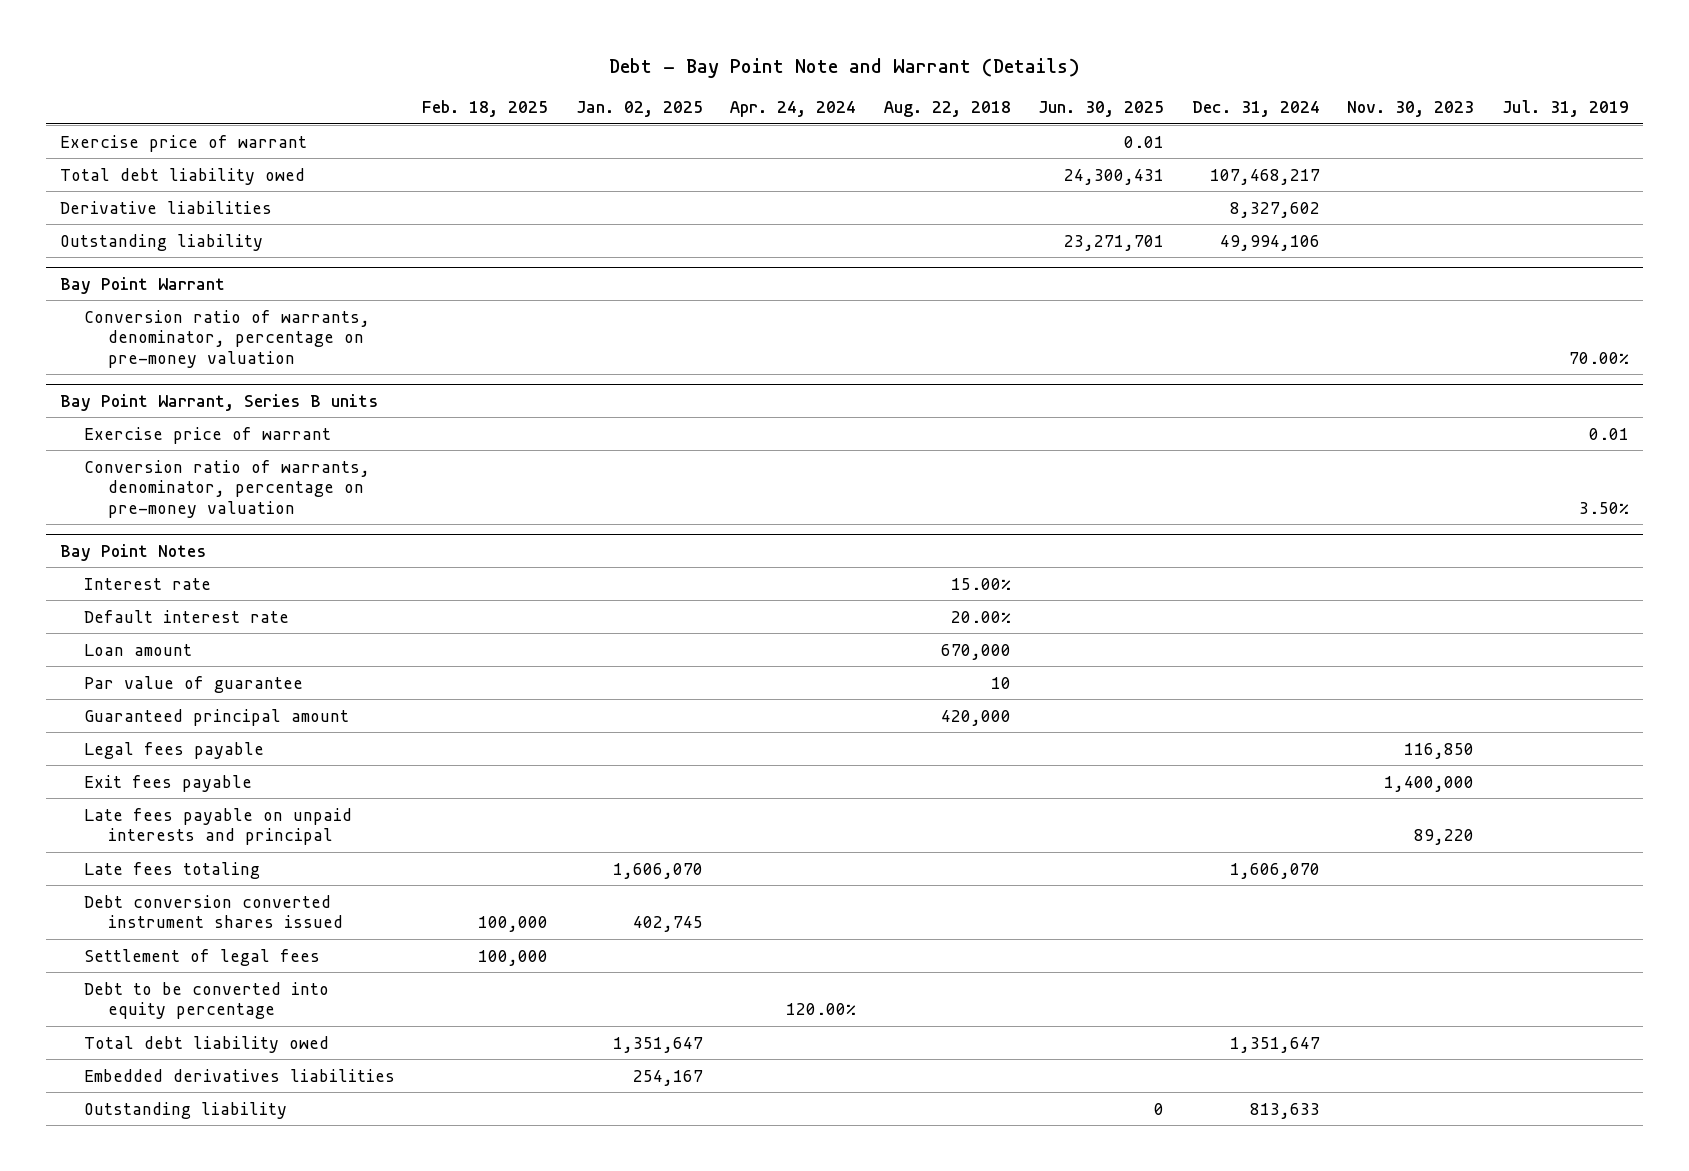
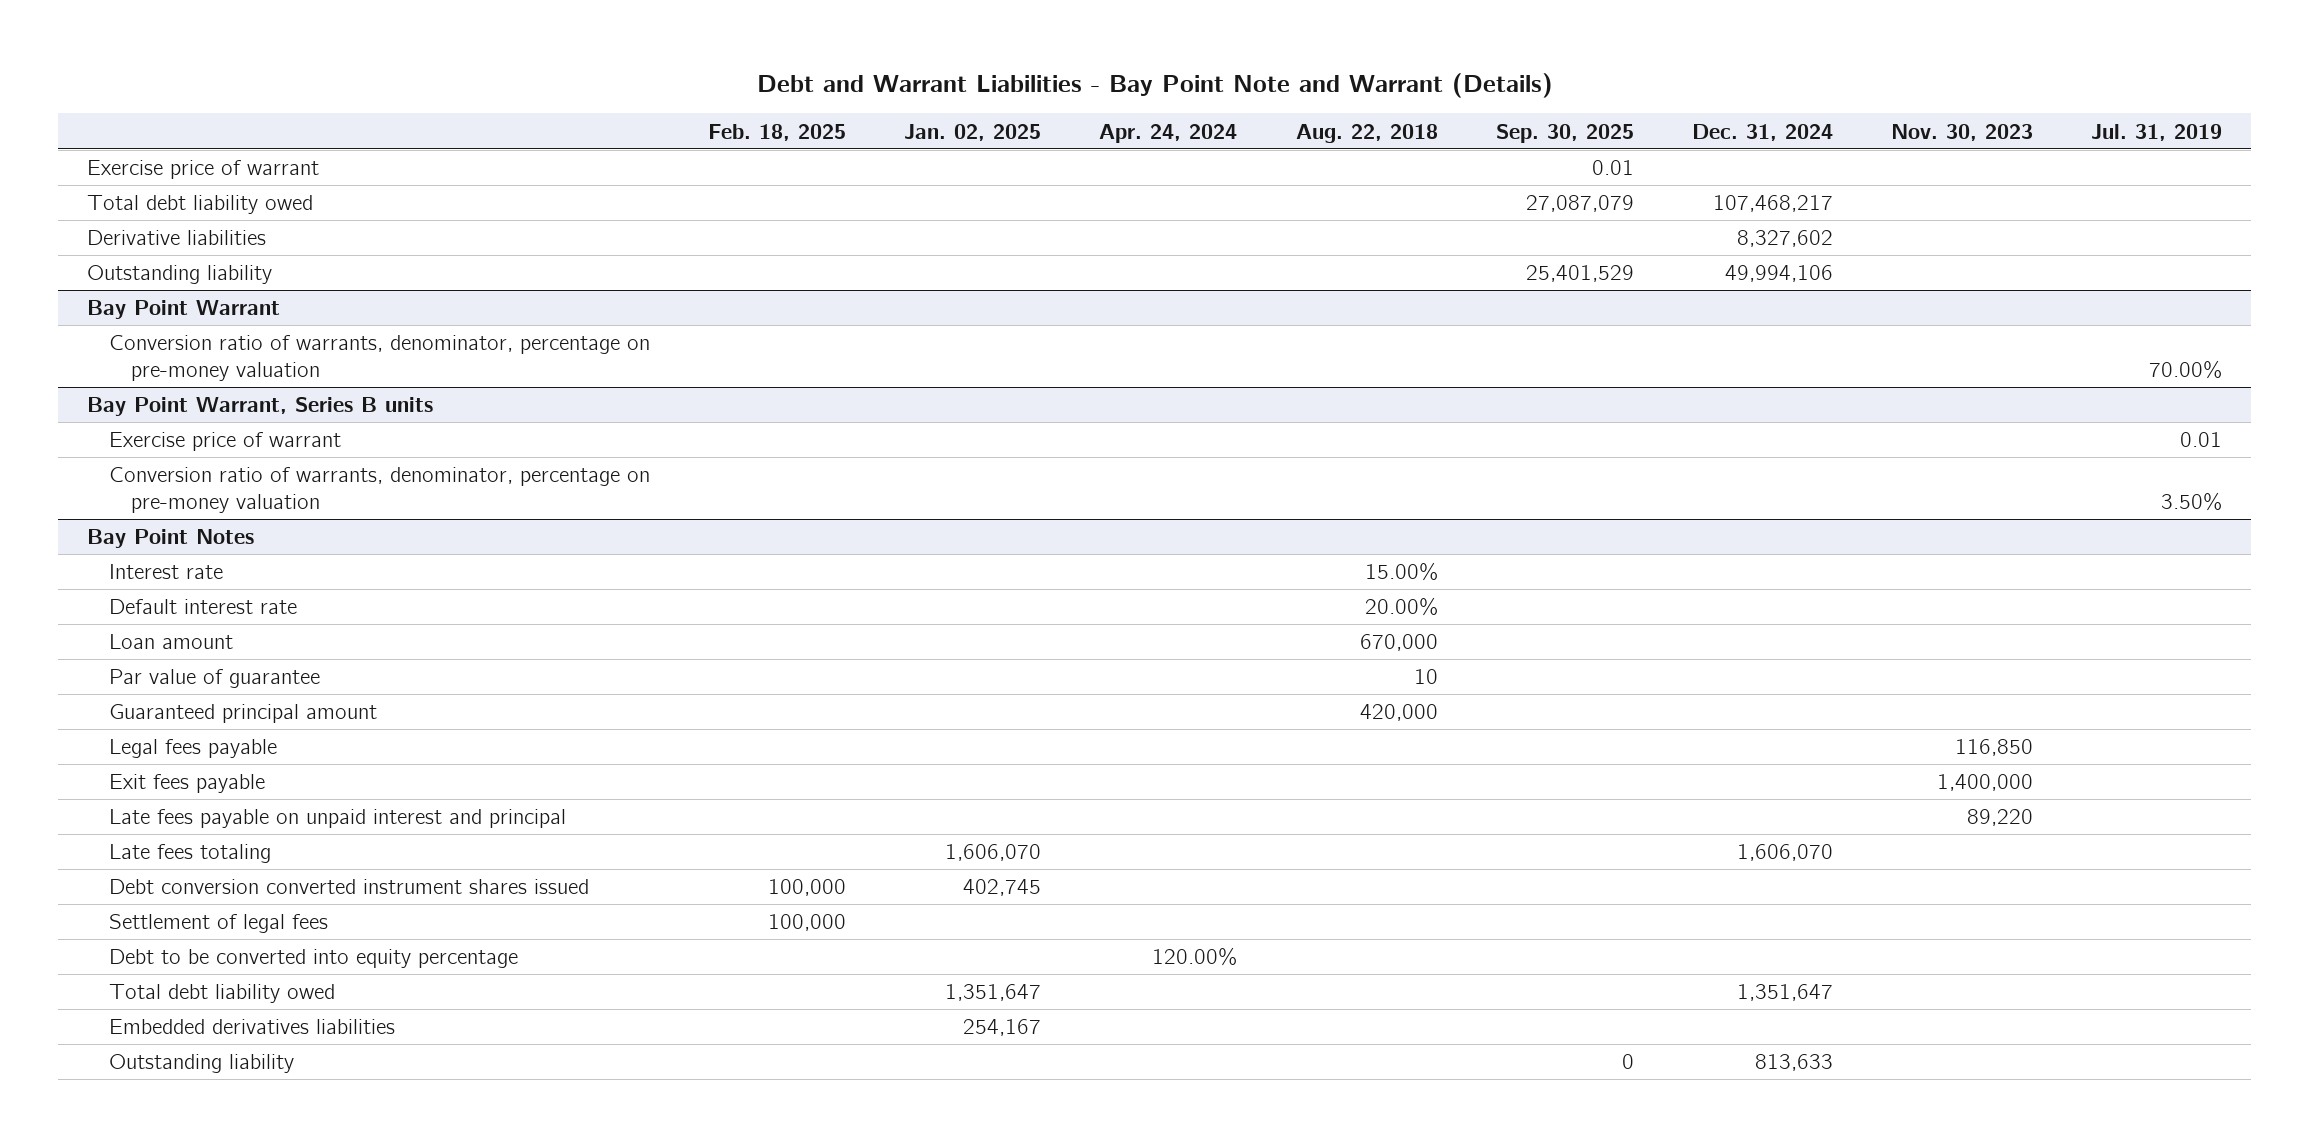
- Debt - Bay Point Note and Warrant (Details)
+ Debt and Warrant Liabilities - Bay Point Note and Warrant (Details)
- | Feb. 18, 2025 | Jan. 02, 2025 | Apr. 24, 2024 | Aug. 22, 2018 | Jun. 30, 2025 | Dec. 31, 2024 | Nov. 30, 2023 | Jul. 31, 2019
+ | Feb. 18, 2025 | Jan. 02, 2025 | Apr. 24, 2024 | Aug. 22, 2018 | Sep. 30, 2025 | Dec. 31, 2024 | Nov. 30, 2023 | Jul. 31, 2019
@ Bay Point Notes
- Late fees payable on unpaid interests and principal | | | | | | | 89,220 |
+ Late fees payable on unpaid interest and principal | | | | | | | 89,220 |

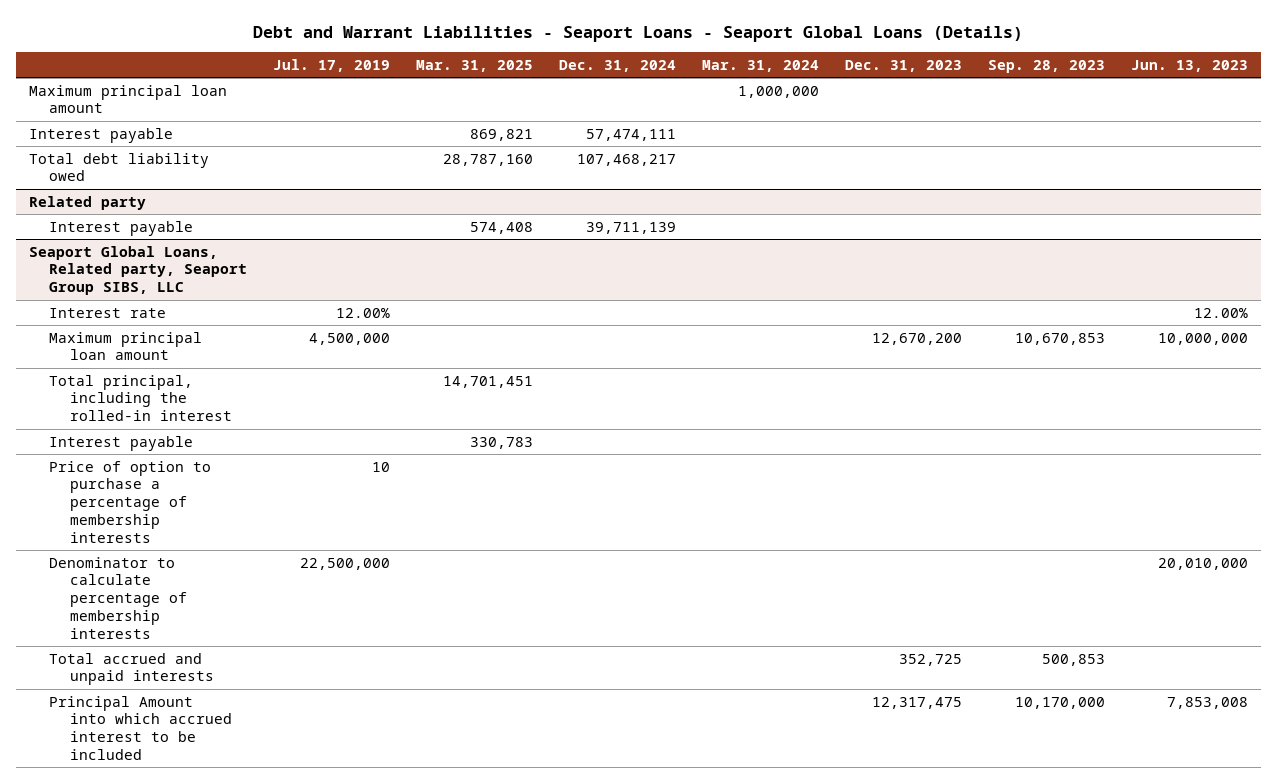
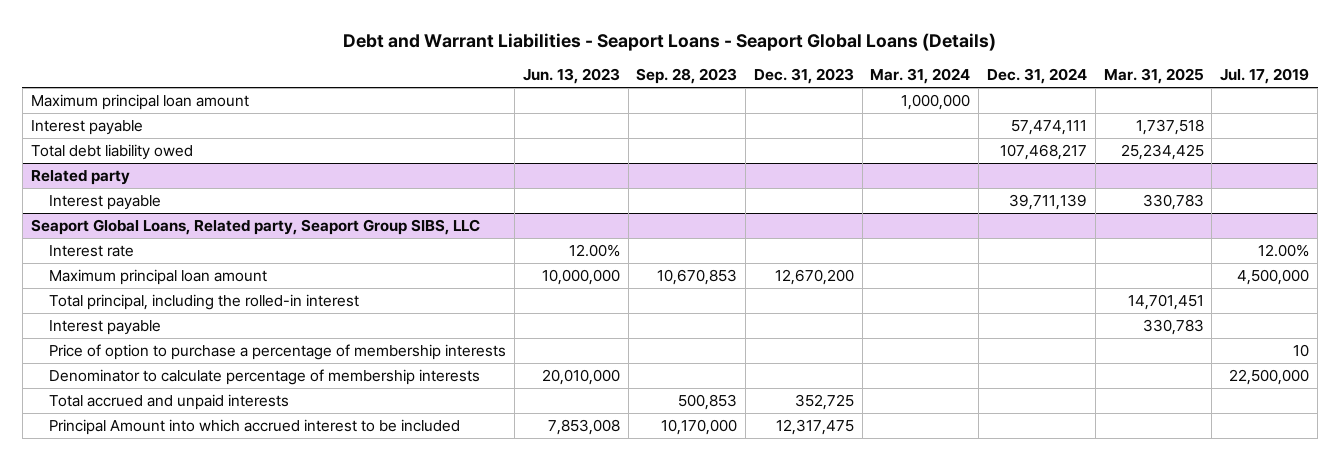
- | Jul. 17, 2019 | Mar. 31, 2025 | Dec. 31, 2024 | Mar. 31, 2024 | Dec. 31, 2023 | Sep. 28, 2023 | Jun. 13, 2023
+ | Jun. 13, 2023 | Sep. 28, 2023 | Dec. 31, 2023 | Mar. 31, 2024 | Dec. 31, 2024 | Mar. 31, 2025 | Jul. 17, 2019
- Interest payable | | 869,821 | 57,474,111 | | | |
- Total debt liability owed | | 28,787,160 | 107,468,217 | | | |
+ Interest payable | | | | | 57,474,111 | 1,737,518 |
+ Total debt liability owed | | | | | 107,468,217 | 25,234,425 |
@ Related party
- Interest payable | | 574,408 | 39,711,139 | | | |
+ Interest payable | | | | | 39,711,139 | 330,783 |

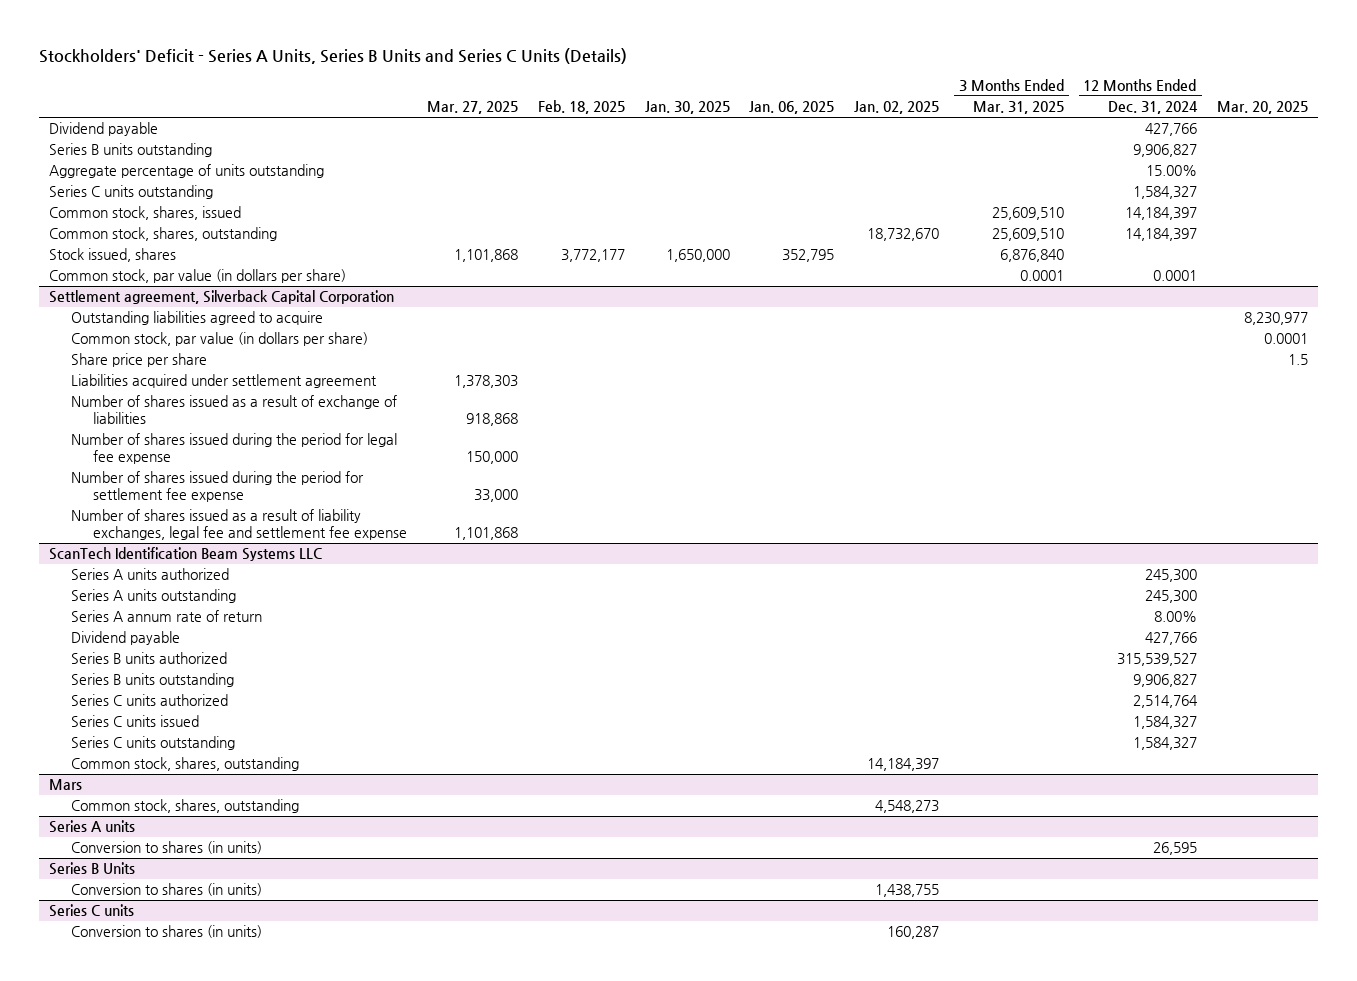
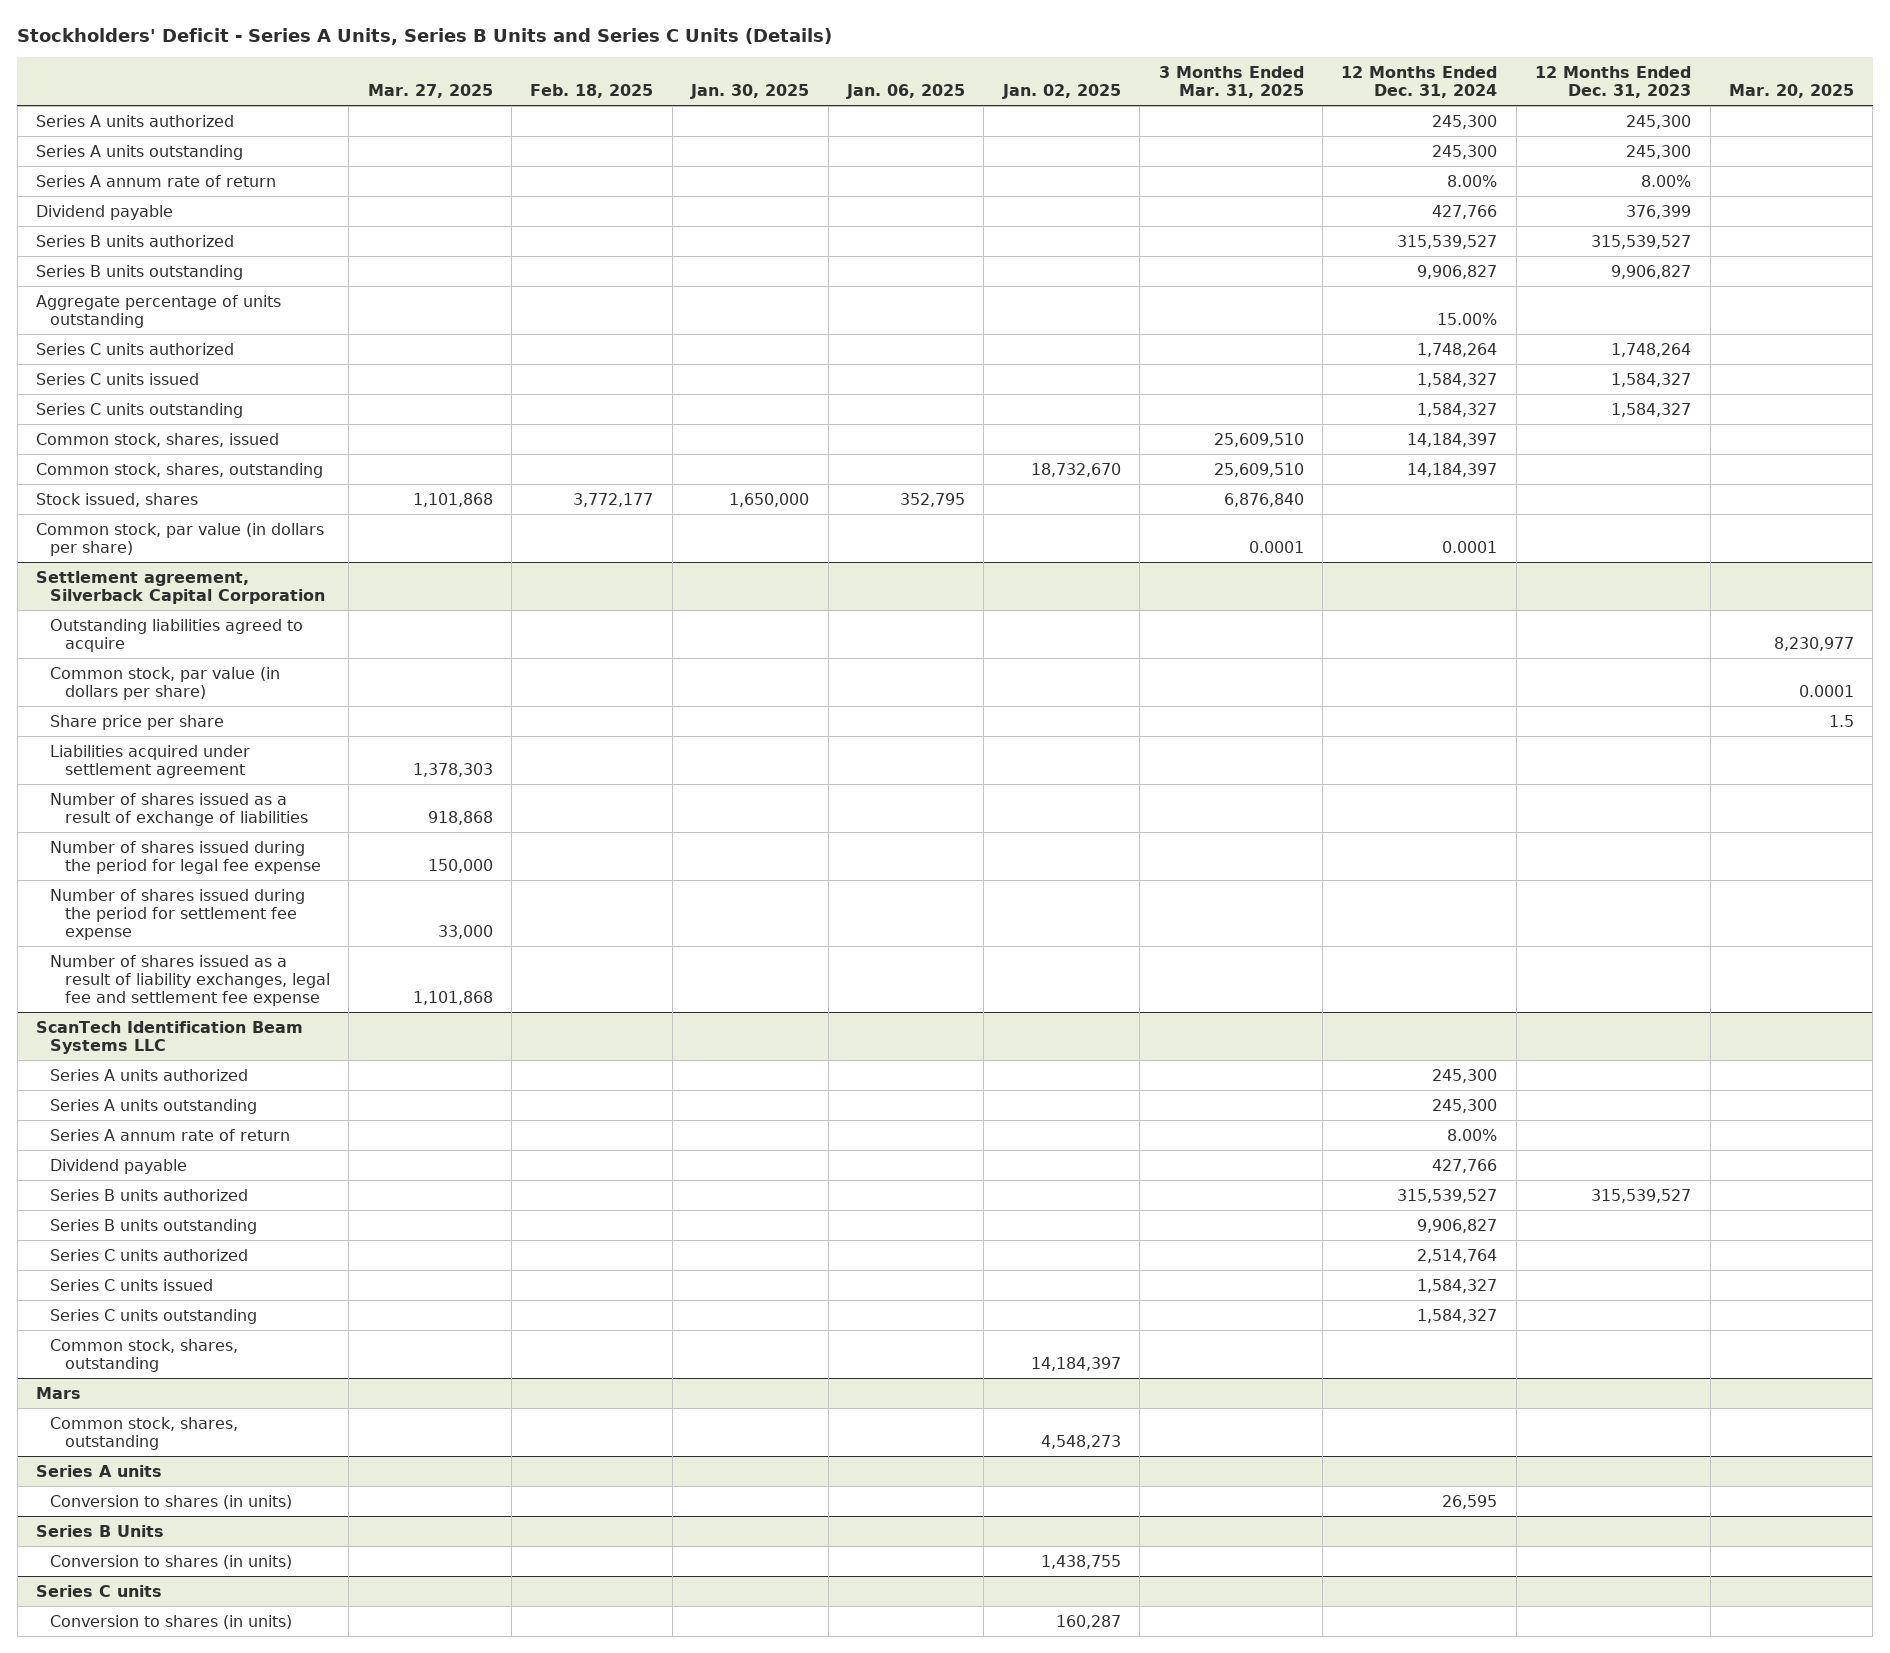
- | Mar. 27, 2025 | Feb. 18, 2025 | Jan. 30, 2025 | Jan. 06, 2025 | Jan. 02, 2025 | 3 Months Ended Mar. 31, 2025 | 12 Months Ended Dec. 31, 2024 | Mar. 20, 2025
+ | Mar. 27, 2025 | Feb. 18, 2025 | Jan. 30, 2025 | Jan. 06, 2025 | Jan. 02, 2025 | 3 Months Ended Mar. 31, 2025 | 12 Months Ended Dec. 31, 2024 | 12 Months Ended Dec. 31, 2023 | Mar. 20, 2025
+ Series A units authorized | | | | | | | 245,300 | 245,300 |
+ Series A units outstanding | | | | | | | 245,300 | 245,300 |
+ Series A annum rate of return | | | | | | | 8.00% | 8.00% |
+ Series B units authorized | | | | | | | 315,539,527 | 315,539,527 |
+ Series C units authorized | | | | | | | 1,748,264 | 1,748,264 |
+ Series C units issued | | | | | | | 1,584,327 | 1,584,327 |

